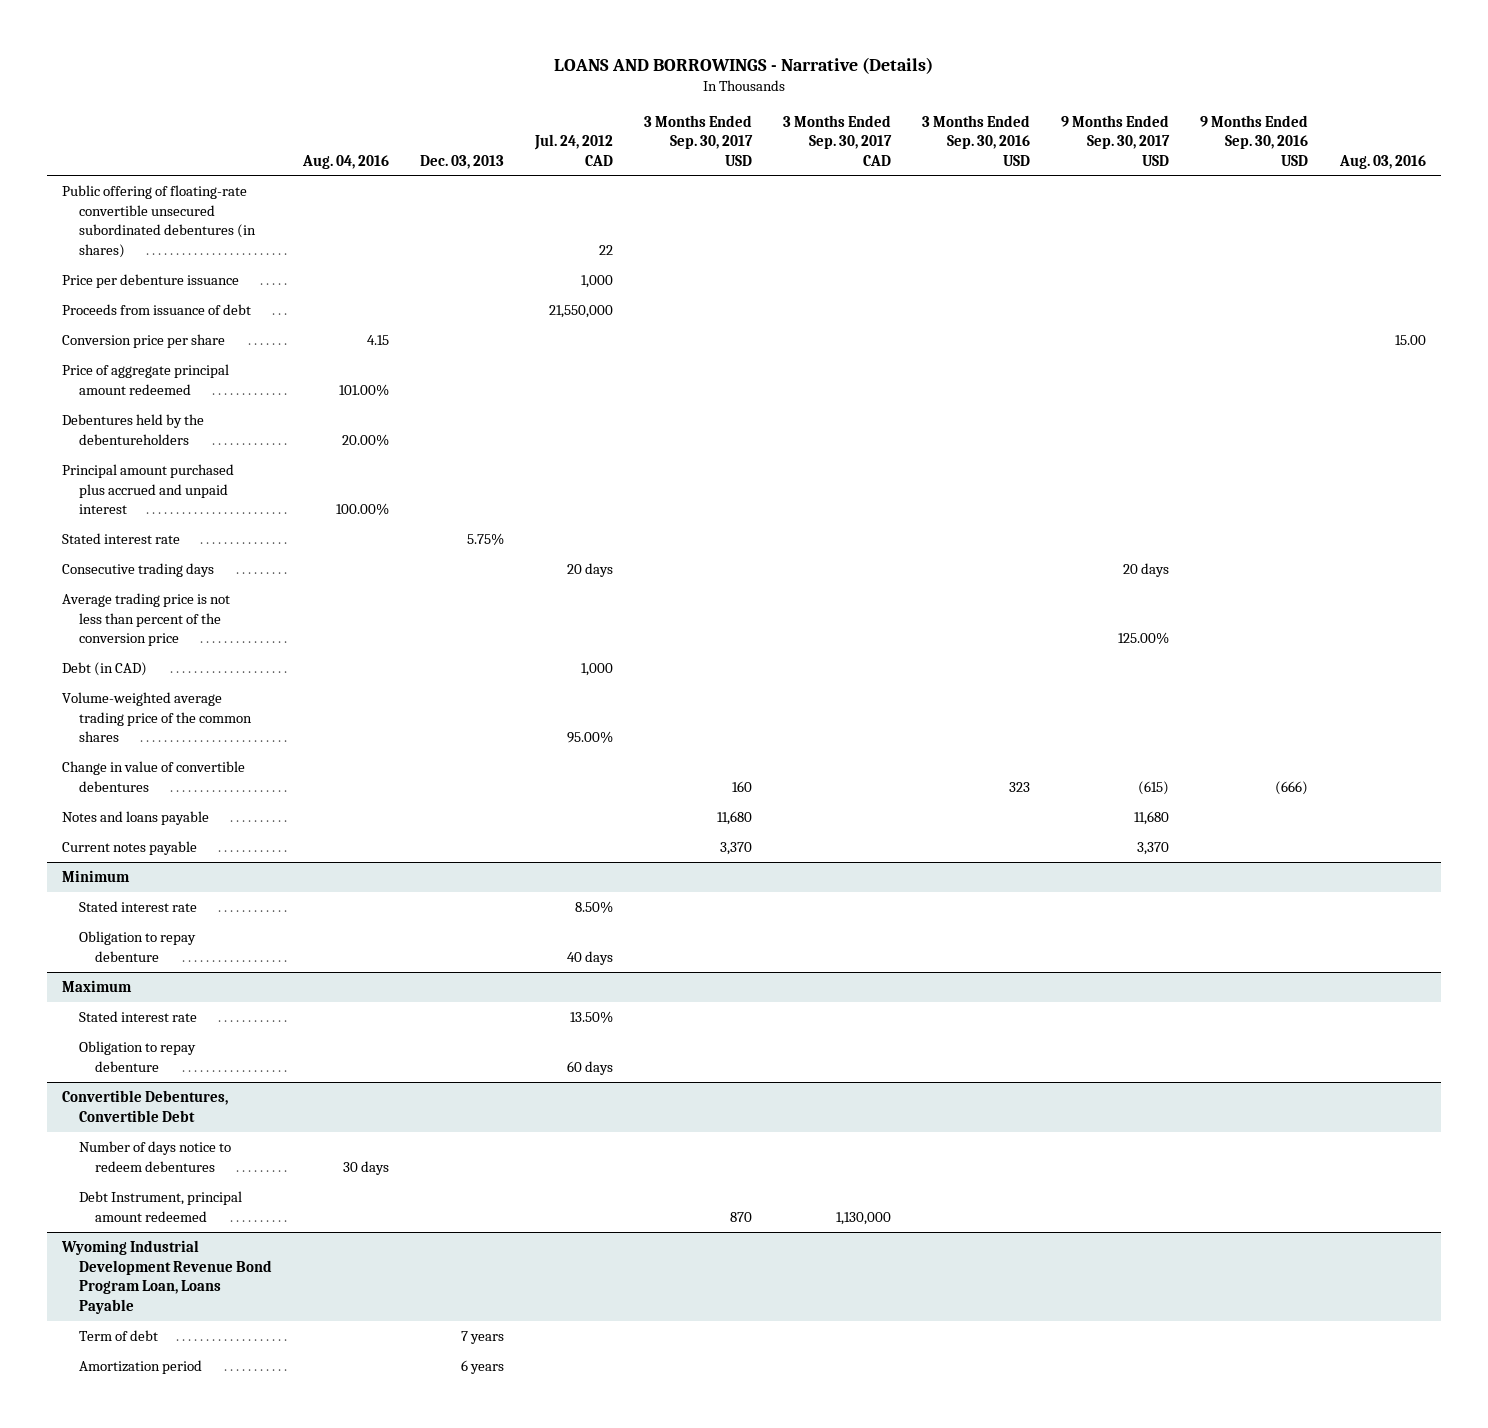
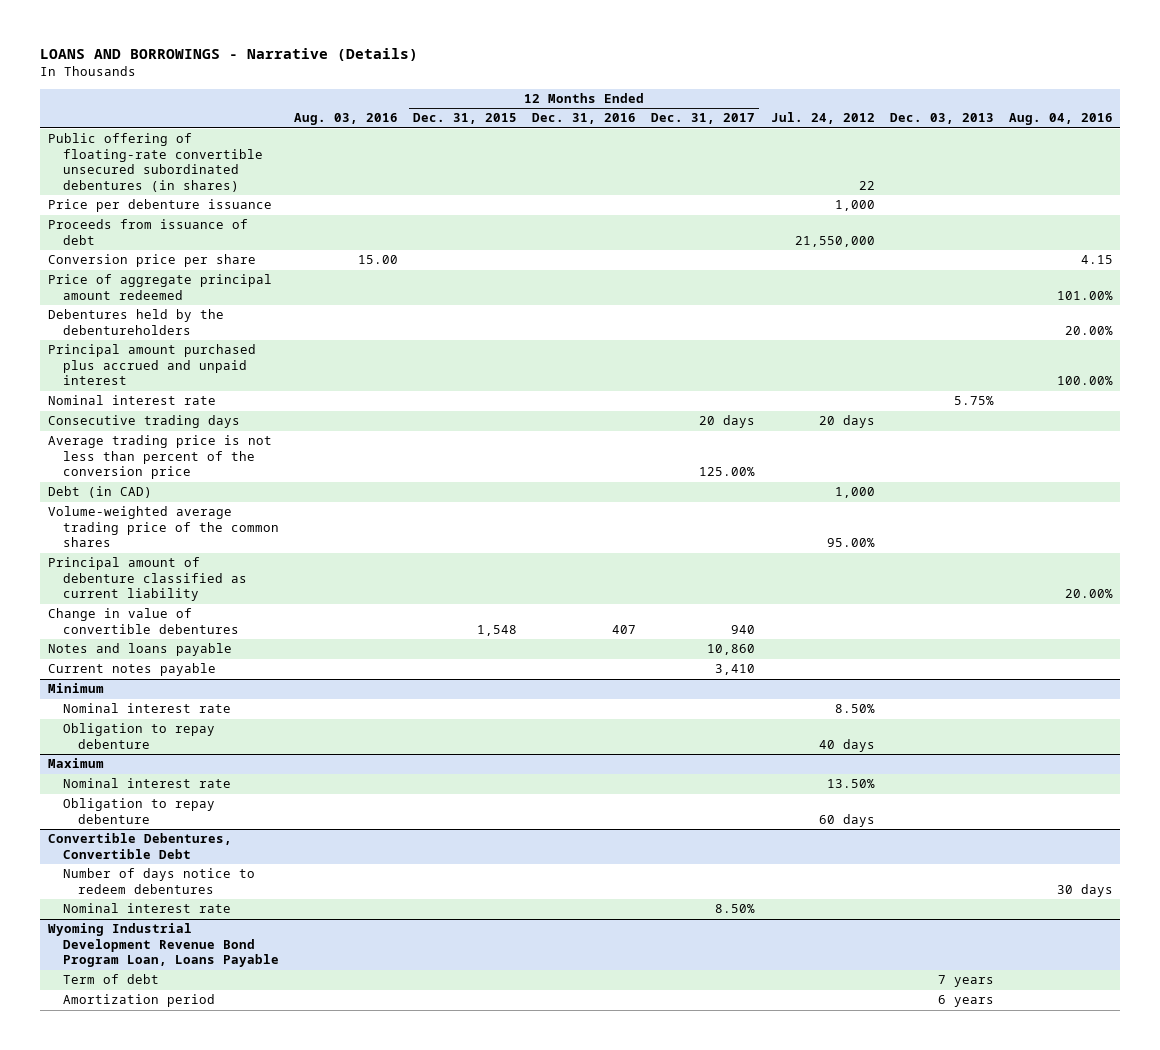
- | Aug. 04, 2016 | Dec. 03, 2013 | Jul. 24, 2012 CAD | 3 Months Ended Sep. 30, 2017 USD | 3 Months Ended Sep. 30, 2017 CAD | 3 Months Ended Sep. 30, 2016 USD | 9 Months Ended Sep. 30, 2017 USD | 9 Months Ended Sep. 30, 2016 USD | Aug. 03, 2016
+ | Aug. 03, 2016 | 12 Months Ended Dec. 31, 2015 | 12 Months Ended Dec. 31, 2016 | 12 Months Ended Dec. 31, 2017 | Jul. 24, 2012 | Dec. 03, 2013 | Aug. 04, 2016
- Stated interest rate | | 5.75% | | | | | | |
+ Nominal interest rate | | | | | | 5.75% |
+ Principal amount of debenture classified as current liability | | | | | | | 20.00%
@ Minimum
- Stated interest rate | | | 8.50% | | | | | |
+ Nominal interest rate | | | | | 8.50% | |
@ Maximum
- Stated interest rate | | | 13.50% | | | | | |
+ Nominal interest rate | | | | | 13.50% | |
@ Convertible Debentures, Convertible Debt
- Debt Instrument, principal amount redeemed | | | | 870 | 1,130,000 | | | |
+ Nominal interest rate | | | | 8.50% | | |

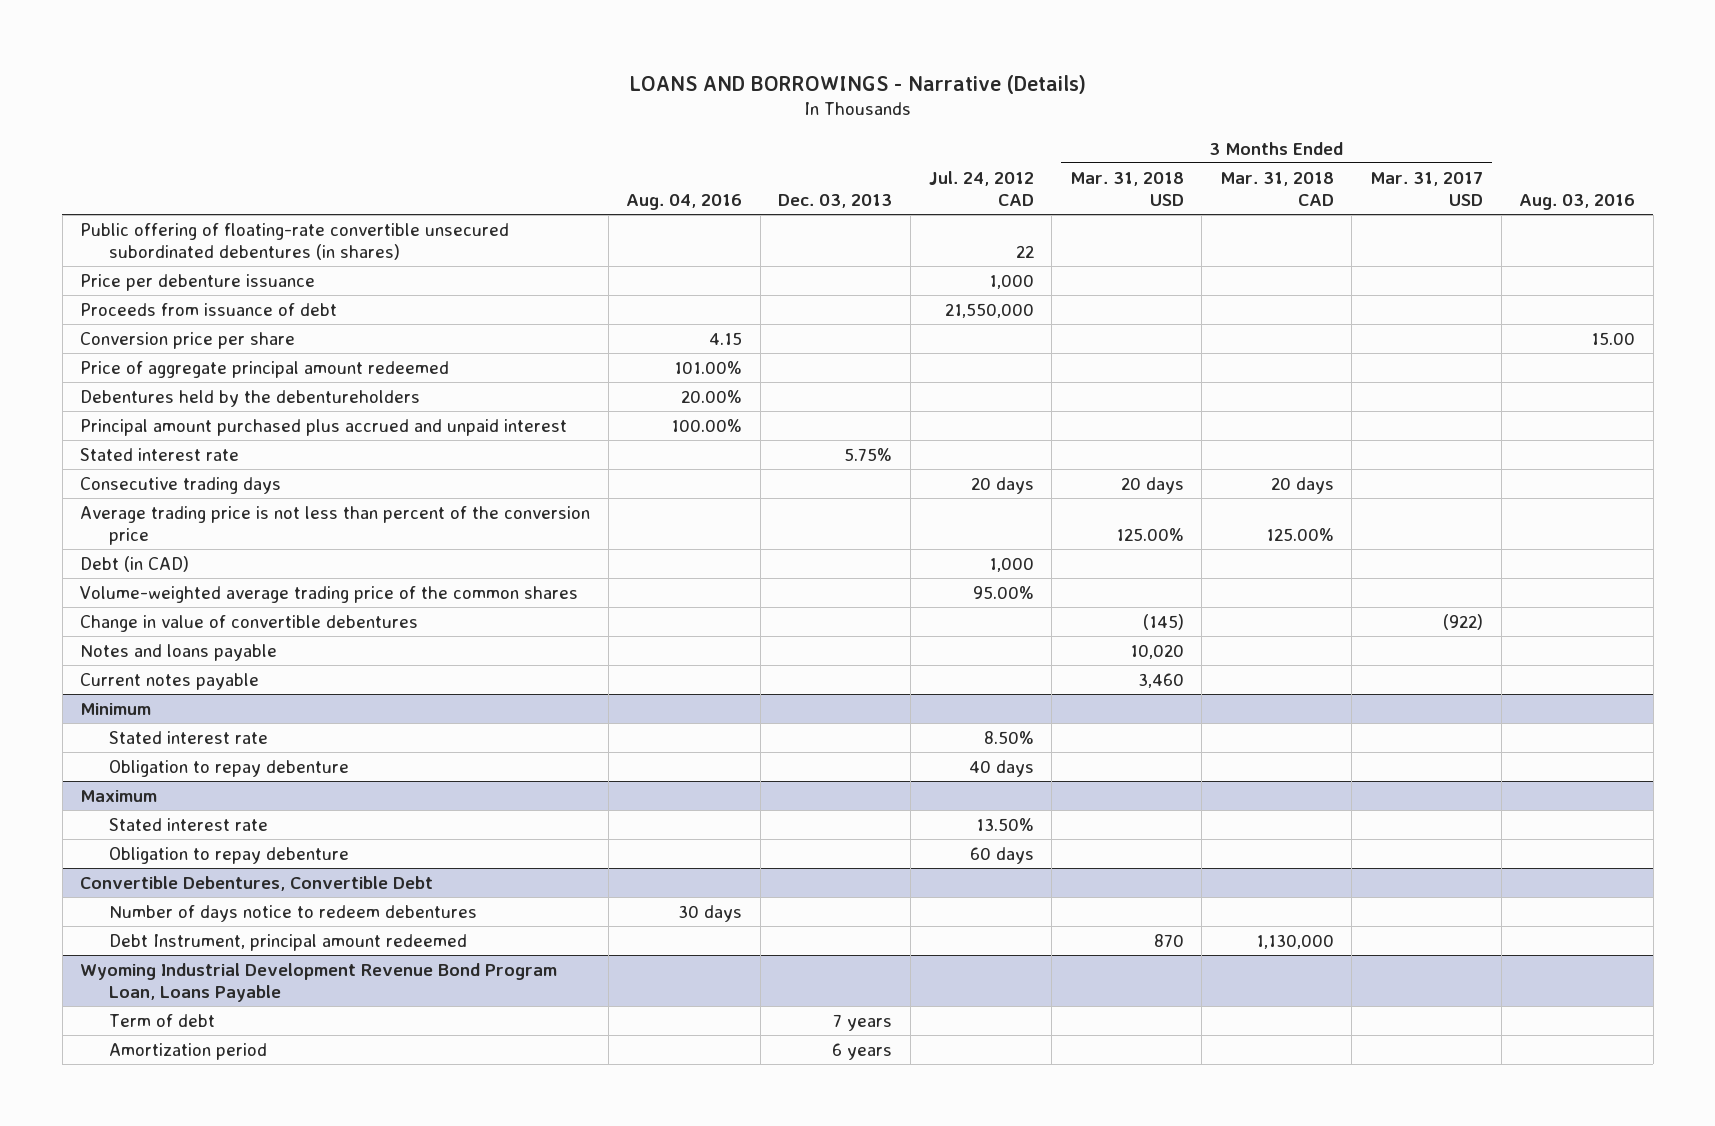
- | Aug. 03, 2016 | 12 Months Ended Dec. 31, 2015 | 12 Months Ended Dec. 31, 2016 | 12 Months Ended Dec. 31, 2017 | Jul. 24, 2012 | Dec. 03, 2013 | Aug. 04, 2016
+ | Aug. 04, 2016 | Dec. 03, 2013 | Jul. 24, 2012 CAD | 3 Months Ended Mar. 31, 2018 USD | 3 Months Ended Mar. 31, 2018 CAD | 3 Months Ended Mar. 31, 2017 USD | Aug. 03, 2016
- Nominal interest rate | | | | | | 5.75% |
+ Stated interest rate | | 5.75% | | | | |
- Principal amount of debenture classified as current liability | | | | | | | 20.00%
@ Minimum
- Nominal interest rate | | | | | 8.50% | |
+ Stated interest rate | | | 8.50% | | | |
@ Maximum
- Nominal interest rate | | | | | 13.50% | |
+ Stated interest rate | | | 13.50% | | | |
@ Convertible Debentures, Convertible Debt
- Nominal interest rate | | | | 8.50% | | |
+ Debt Instrument, principal amount redeemed | | | | 870 | 1,130,000 | |

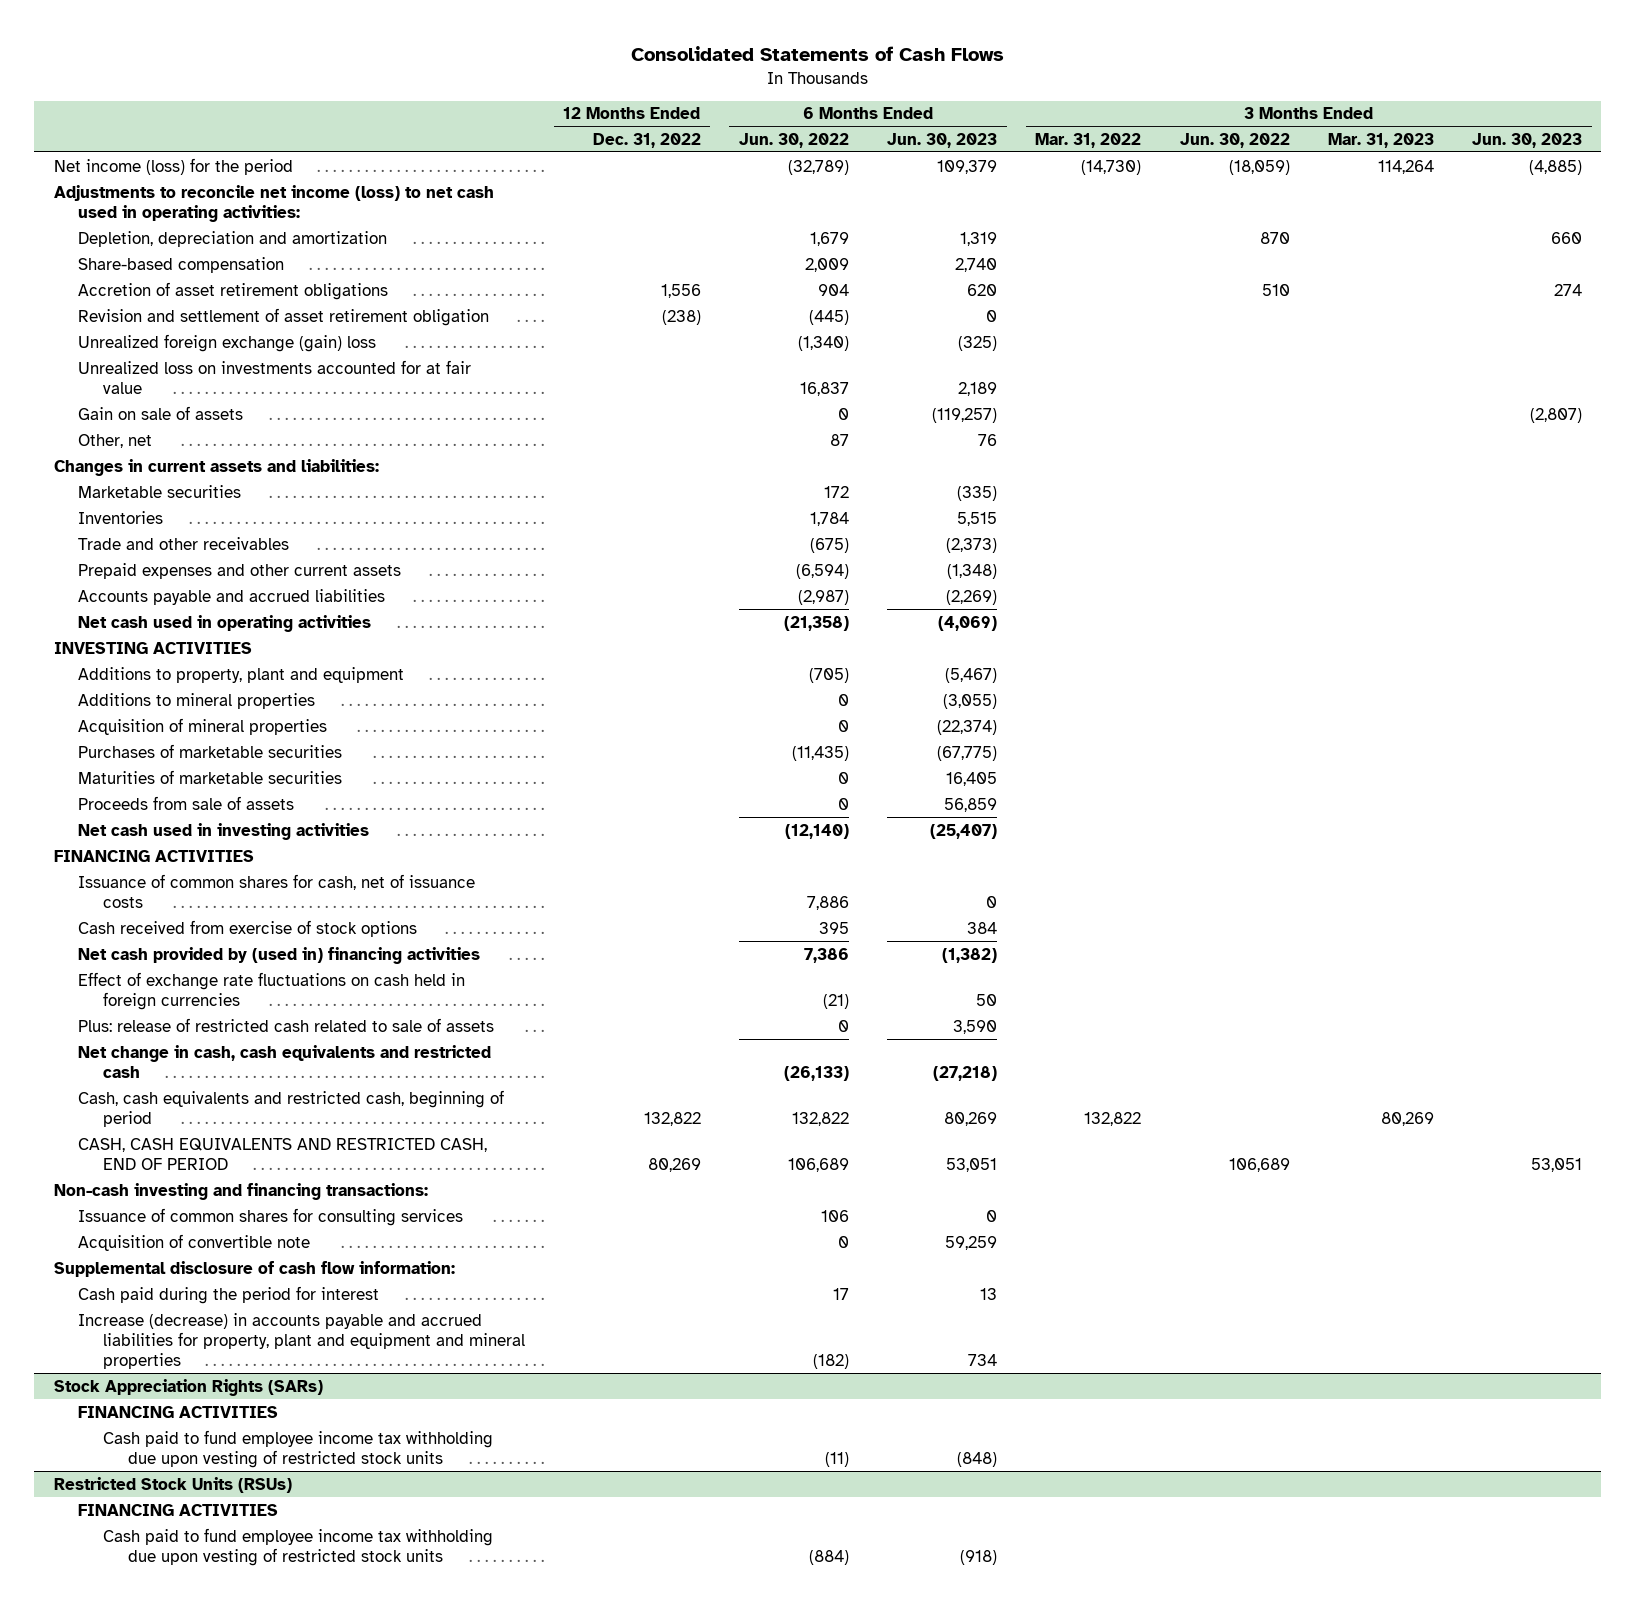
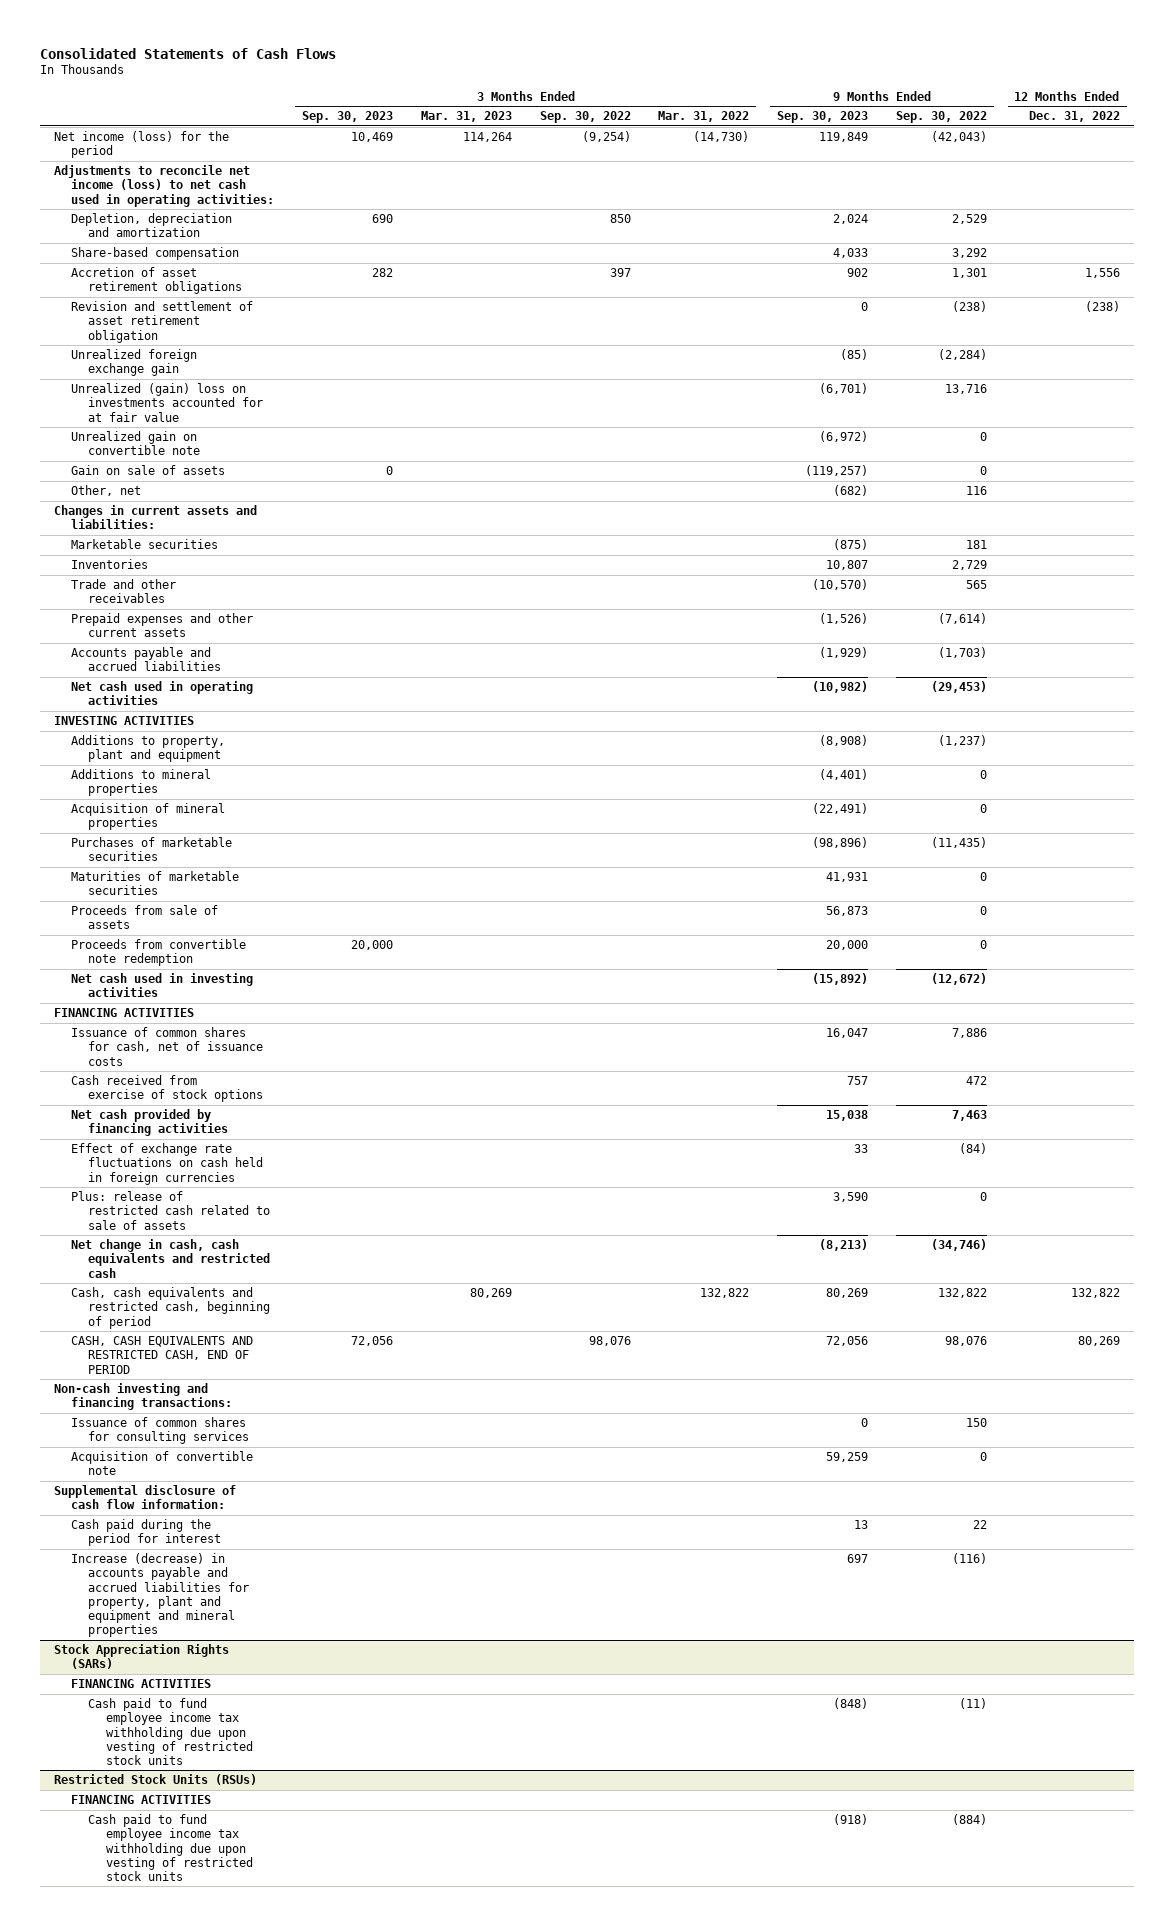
- | 12 Months Ended Dec. 31, 2022 | 6 Months Ended Jun. 30, 2022 | 6 Months Ended Jun. 30, 2023 | 3 Months Ended Mar. 31, 2022 | 3 Months Ended Jun. 30, 2022 | 3 Months Ended Mar. 31, 2023 | 3 Months Ended Jun. 30, 2023
+ | 3 Months Ended Sep. 30, 2023 | 3 Months Ended Mar. 31, 2023 | 3 Months Ended Sep. 30, 2022 | 3 Months Ended Mar. 31, 2022 | 9 Months Ended Sep. 30, 2023 | 9 Months Ended Sep. 30, 2022 | 12 Months Ended Dec. 31, 2022
- Unrealized foreign exchange (gain) loss | | (1,340) | (325) | | | |
- Unrealized loss on investments accounted for at fair value | | 16,837 | 2,189 | | | |
+ Unrealized foreign exchange gain | | | | | (85) | (2,284) |
+ Unrealized (gain) loss on investments accounted for at fair value | | | | | (6,701) | 13,716 |
+ Unrealized gain on convertible note | | | | | (6,972) | 0 |
+ Proceeds from convertible note redemption | 20,000 | | | | 20,000 | 0 |
- Net cash provided by (used in) financing activities | | 7,386 | (1,382) | | | |
+ Net cash provided by financing activities | | | | | 15,038 | 7,463 |

